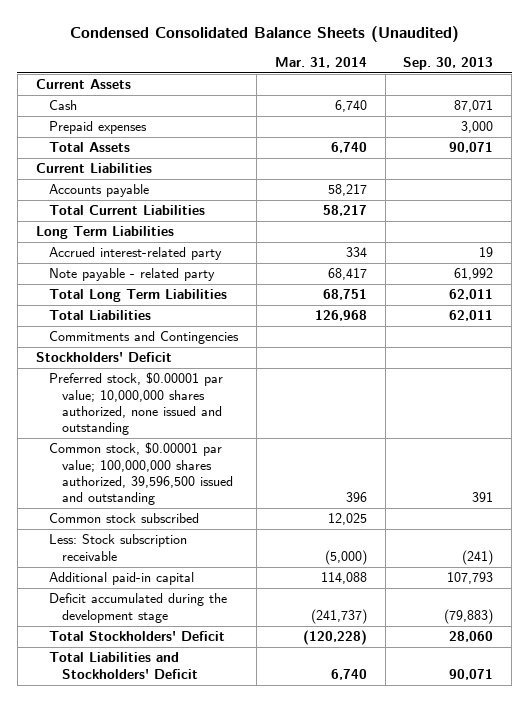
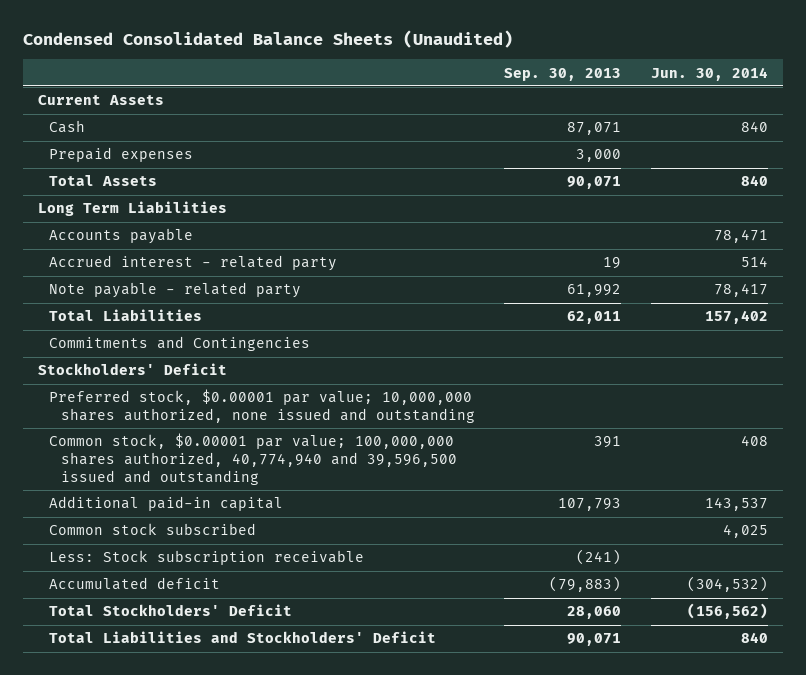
- | Mar. 31, 2014 | Sep. 30, 2013
+ | Sep. 30, 2013 | Jun. 30, 2014
- Current Liabilities
- Total Current Liabilities | 58,217 |
- Accrued interest-related party | 334 | 19
moved down: Accounts payable | | 78,471
+ Accrued interest - related party | 19 | 514
- Total Long Term Liabilities | 68,751 | 62,011
- Common stock, $0.00001 par value; 100,000,000 shares authorized, 39,596,500 issued and outstanding | 396 | 391
+ Common stock, $0.00001 par value; 100,000,000 shares authorized, 40,774,940 and 39,596,500 issued and outstanding | 391 | 408
moved up: Additional paid-in capital | 107,793 | 143,537
- Deficit accumulated during the development stage | (241,737) | (79,883)
+ Accumulated deficit | (79,883) | (304,532)

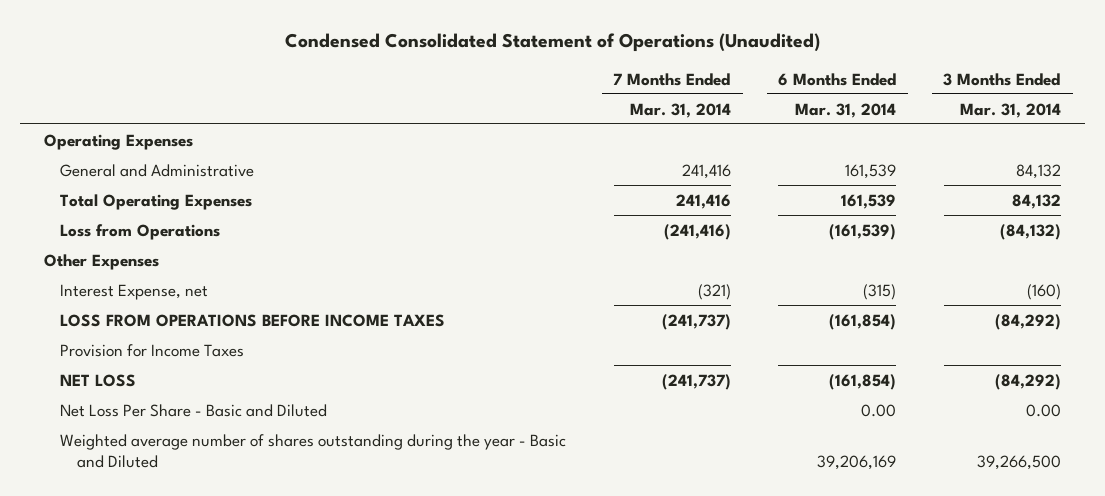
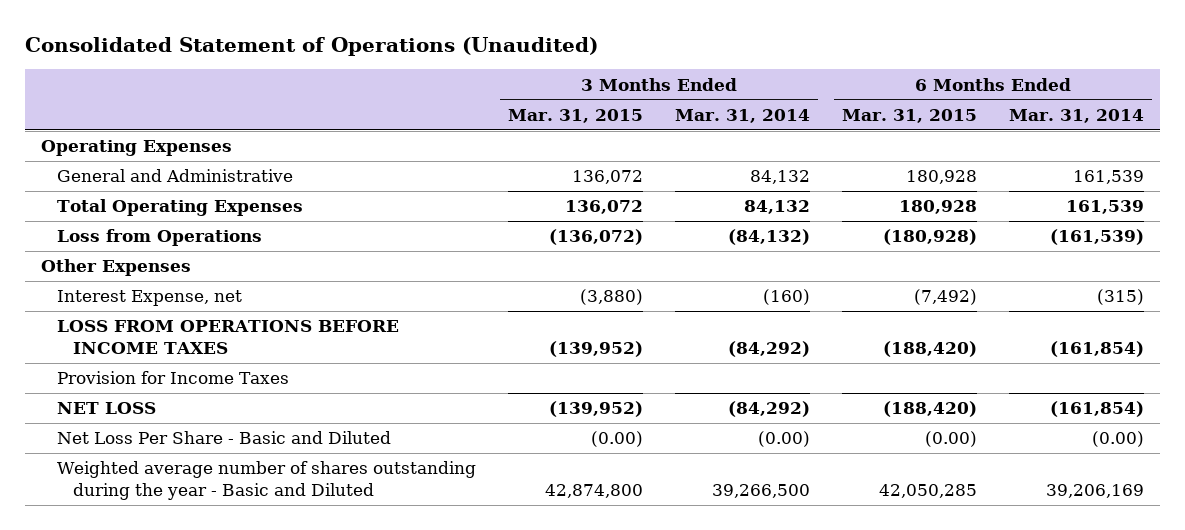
- Condensed Consolidated Statement of Operations (Unaudited)
+ Consolidated Statement of Operations (Unaudited)
- | 7 Months Ended Mar. 31, 2014 | 6 Months Ended Mar. 31, 2014 | 3 Months Ended Mar. 31, 2014
+ | 3 Months Ended Mar. 31, 2015 | 3 Months Ended Mar. 31, 2014 | 6 Months Ended Mar. 31, 2015 | 6 Months Ended Mar. 31, 2014
- Net Loss Per Share - Basic and Diluted | | 0.00 | 0.00
+ Net Loss Per Share - Basic and Diluted | (0.00) | (0.00) | (0.00) | (0.00)

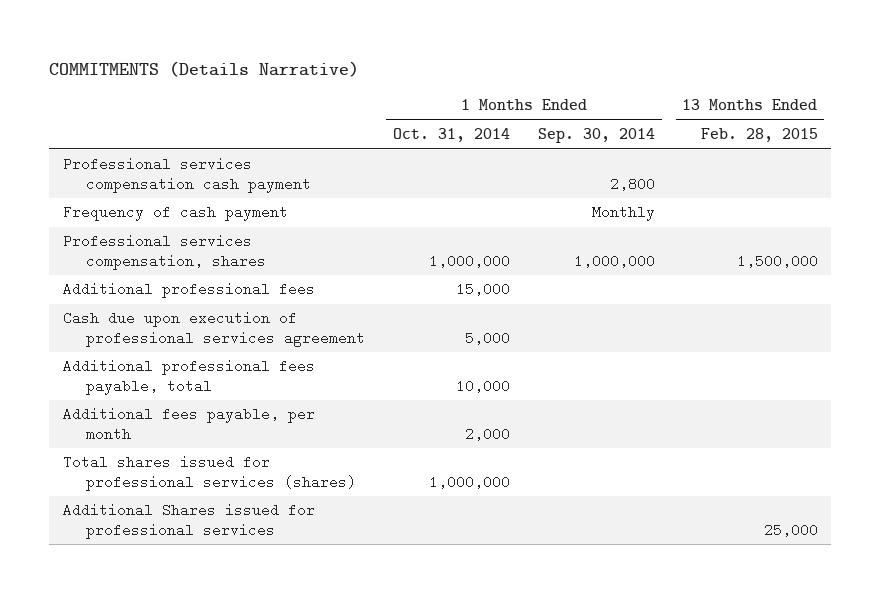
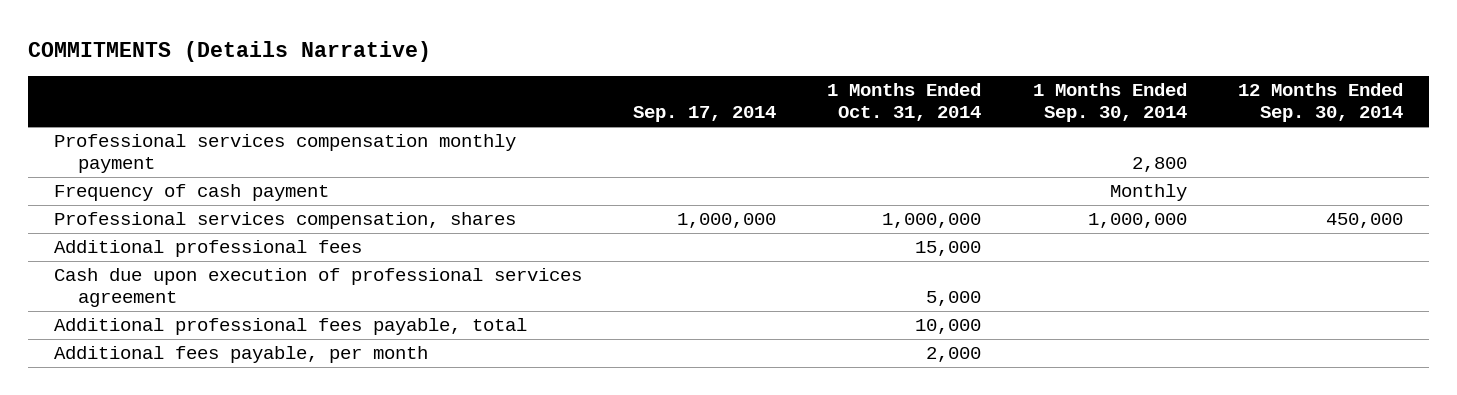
- | 1 Months Ended Oct. 31, 2014 | 1 Months Ended Sep. 30, 2014 | 13 Months Ended Feb. 28, 2015
+ | Sep. 17, 2014 | 1 Months Ended Oct. 31, 2014 | 1 Months Ended Sep. 30, 2014 | 12 Months Ended Sep. 30, 2014
- Professional services compensation cash payment | | 2,800 |
+ Professional services compensation monthly payment | | | 2,800 |
- Total shares issued for professional services (shares) | 1,000,000 | |
- Additional Shares issued for professional services | | | 25,000

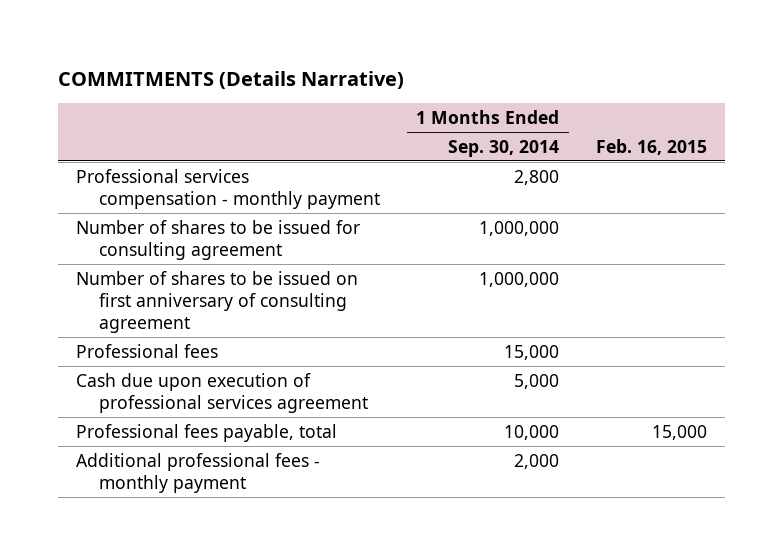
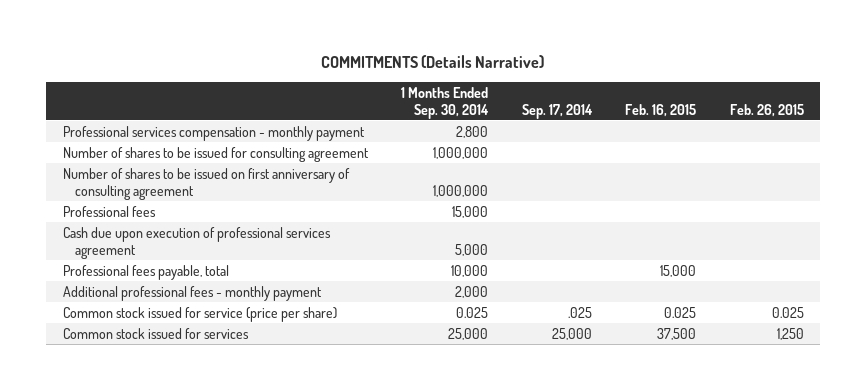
- | 1 Months Ended Sep. 30, 2014 | Feb. 16, 2015
+ | 1 Months Ended Sep. 30, 2014 | Sep. 17, 2014 | Feb. 16, 2015 | Feb. 26, 2015
+ Common stock issued for service (price per share) | 0.025 | .025 | 0.025 | 0.025
+ Common stock issued for services | 25,000 | 25,000 | 37,500 | 1,250

